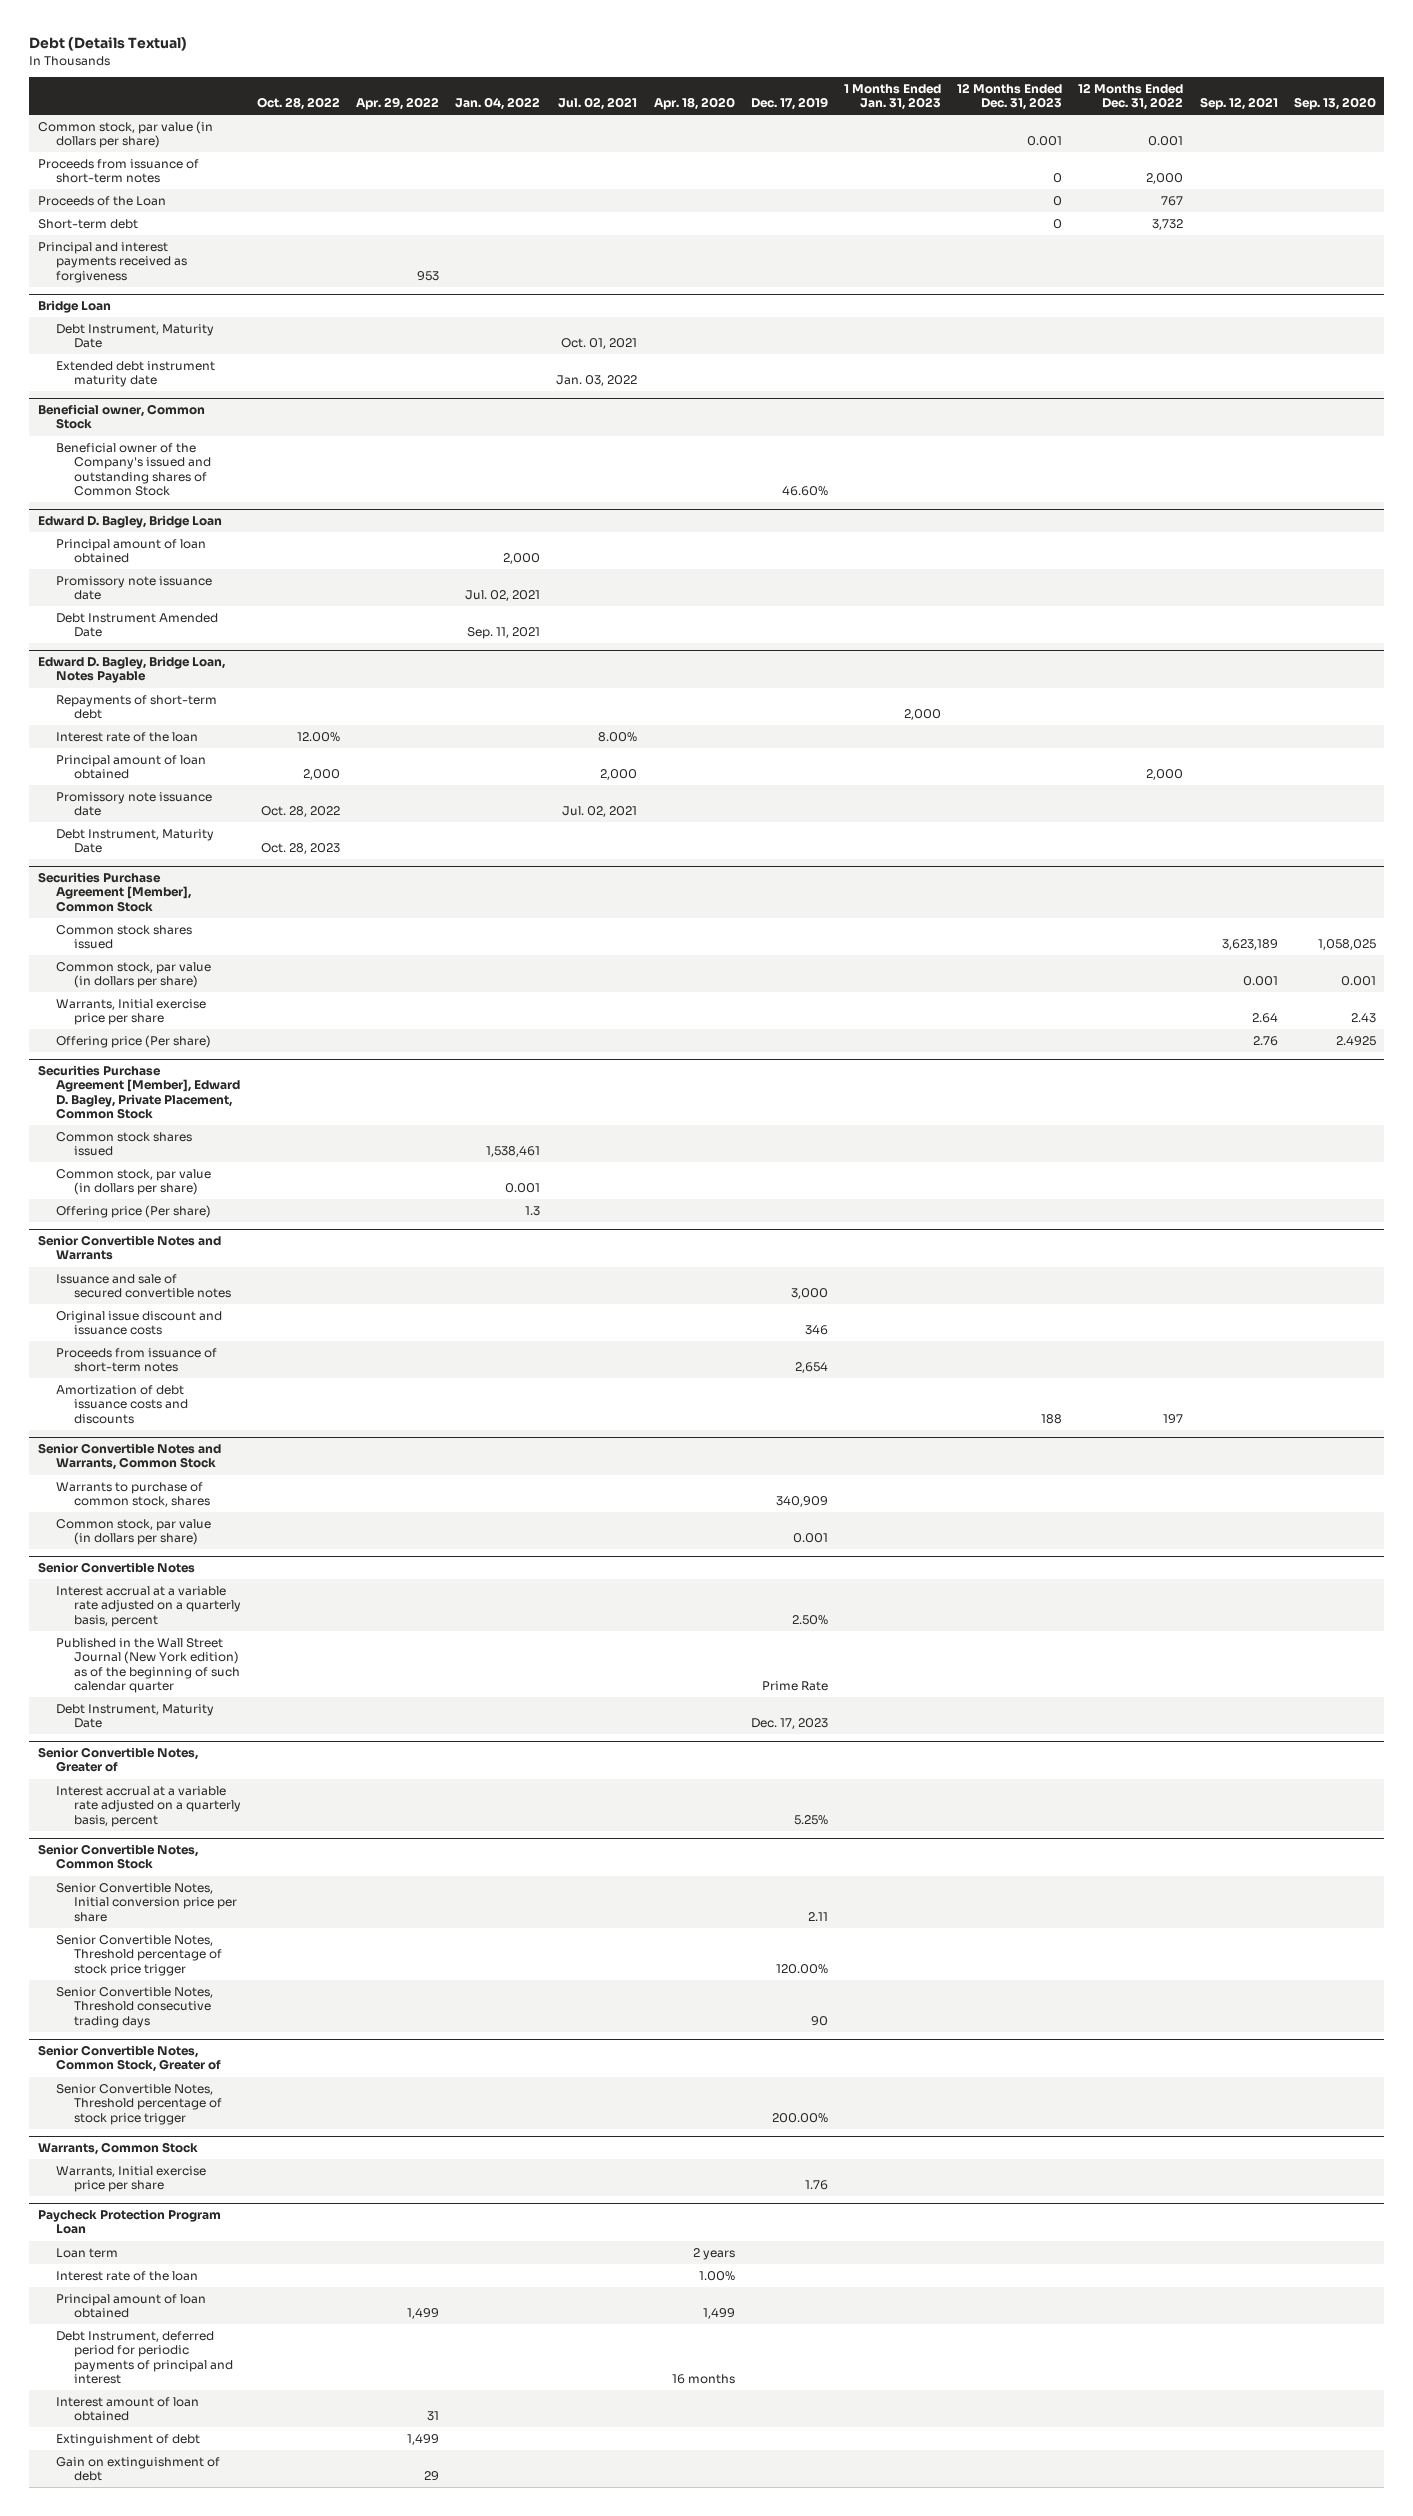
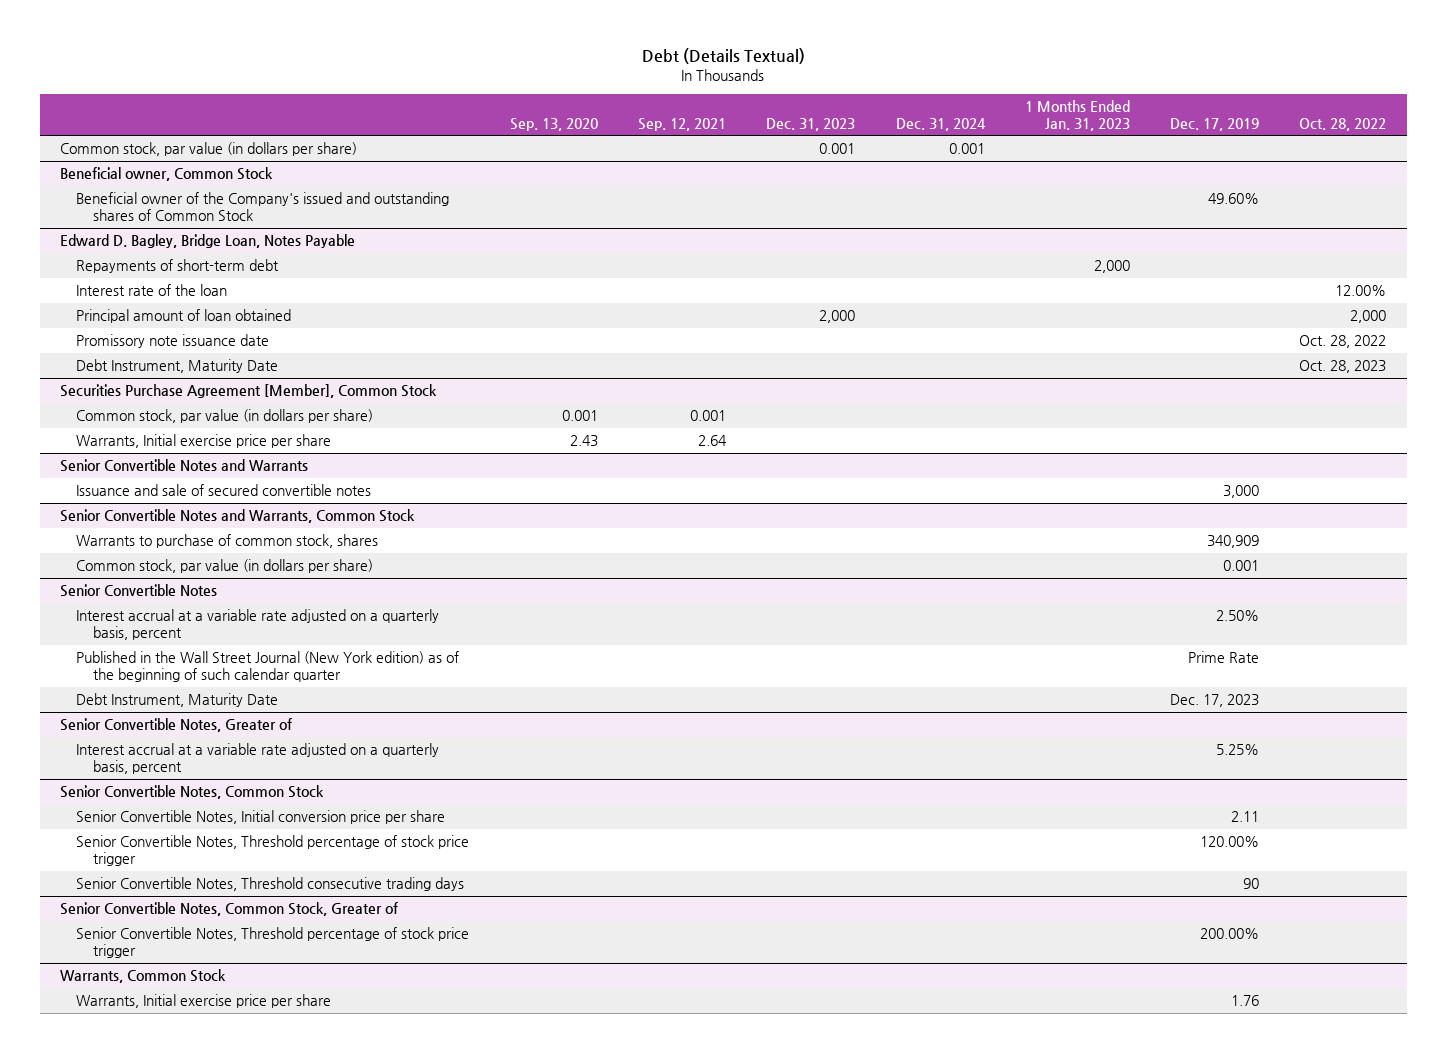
- | Oct. 28, 2022 | Apr. 29, 2022 | Jan. 04, 2022 | Jul. 02, 2021 | Apr. 18, 2020 | Dec. 17, 2019 | 1 Months Ended Jan. 31, 2023 | 12 Months Ended Dec. 31, 2023 | 12 Months Ended Dec. 31, 2022 | Sep. 12, 2021 | Sep. 13, 2020
+ | Sep. 13, 2020 | Sep. 12, 2021 | Dec. 31, 2023 | Dec. 31, 2024 | 1 Months Ended Jan. 31, 2023 | Dec. 17, 2019 | Oct. 28, 2022
- Proceeds from issuance of short-term notes | | | | | | | | 0 | 2,000 | |
- Proceeds of the Loan | | | | | | | | 0 | 767 | |
- Short-term debt | | | | | | | | 0 | 3,732 | |
- Principal and interest payments received as forgiveness | | 953 | | | | | | | | |
- Bridge Loan
- Debt Instrument, Maturity Date | | | | Oct. 01, 2021 | | | | | | |
- Extended debt instrument maturity date | | | | Jan. 03, 2022 | | | | | | |
@ Beneficial owner, Common Stock
- Beneficial owner of the Company's issued and outstanding shares of Common Stock | | | | | | 46.60% | | | | |
- Edward D. Bagley, Bridge Loan
- Principal amount of loan obtained | | | 2,000 | | | | | | | |
- Promissory note issuance date | | | Jul. 02, 2021 | | | | | | | |
- Debt Instrument Amended Date | | | Sep. 11, 2021 | | | | | | | |
@ Beneficial owner, Common Stock
+ Beneficial owner of the Company's issued and outstanding shares of Common Stock | | | | | | 49.60% |
@ Securities Purchase Agreement [Member], Common Stock
- Common stock shares issued | | | | | | | | | | 3,623,189 | 1,058,025
- Offering price (Per share) | | | | | | | | | | 2.76 | 2.4925
- Securities Purchase Agreement [Member], Edward D. Bagley, Private Placement, Common Stock
- Common stock shares issued | | | 1,538,461 | | | | | | | |
- Common stock, par value (in dollars per share) | | | 0.001 | | | | | | | |
- Offering price (Per share) | | | 1.3 | | | | | | | |
@ Senior Convertible Notes and Warrants
- Original issue discount and issuance costs | | | | | | 346 | | | | |
- Proceeds from issuance of short-term notes | | | | | | 2,654 | | | | |
- Amortization of debt issuance costs and discounts | | | | | | | | 188 | 197 | |
- Paycheck Protection Program Loan
- Loan term | | | | | 2 years | | | | | |
- Interest rate of the loan | | | | | 1.00% | | | | | |
- Principal amount of loan obtained | | 1,499 | | | 1,499 | | | | | |
- Debt Instrument, deferred period for periodic payments of principal and interest | | | | | 16 months | | | | | |
- Interest amount of loan obtained | | 31 | | | | | | | | |
- Extinguishment of debt | | 1,499 | | | | | | | | |
- Gain on extinguishment of debt | | 29 | | | | | | | | |

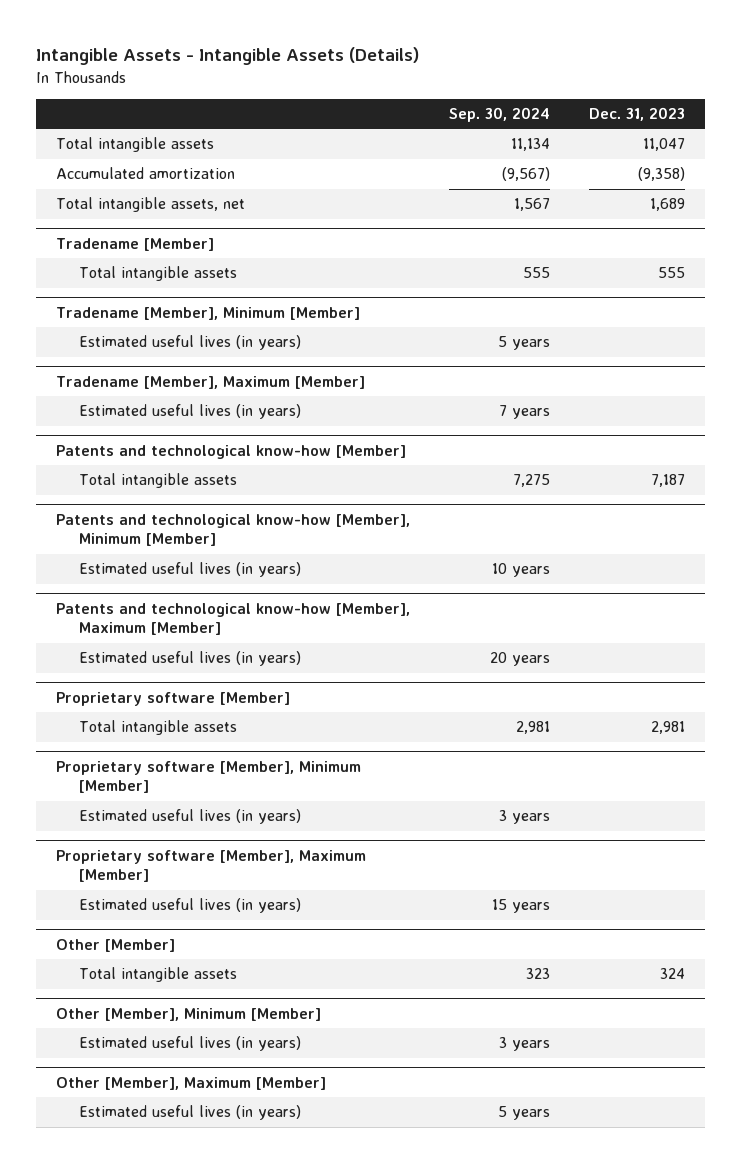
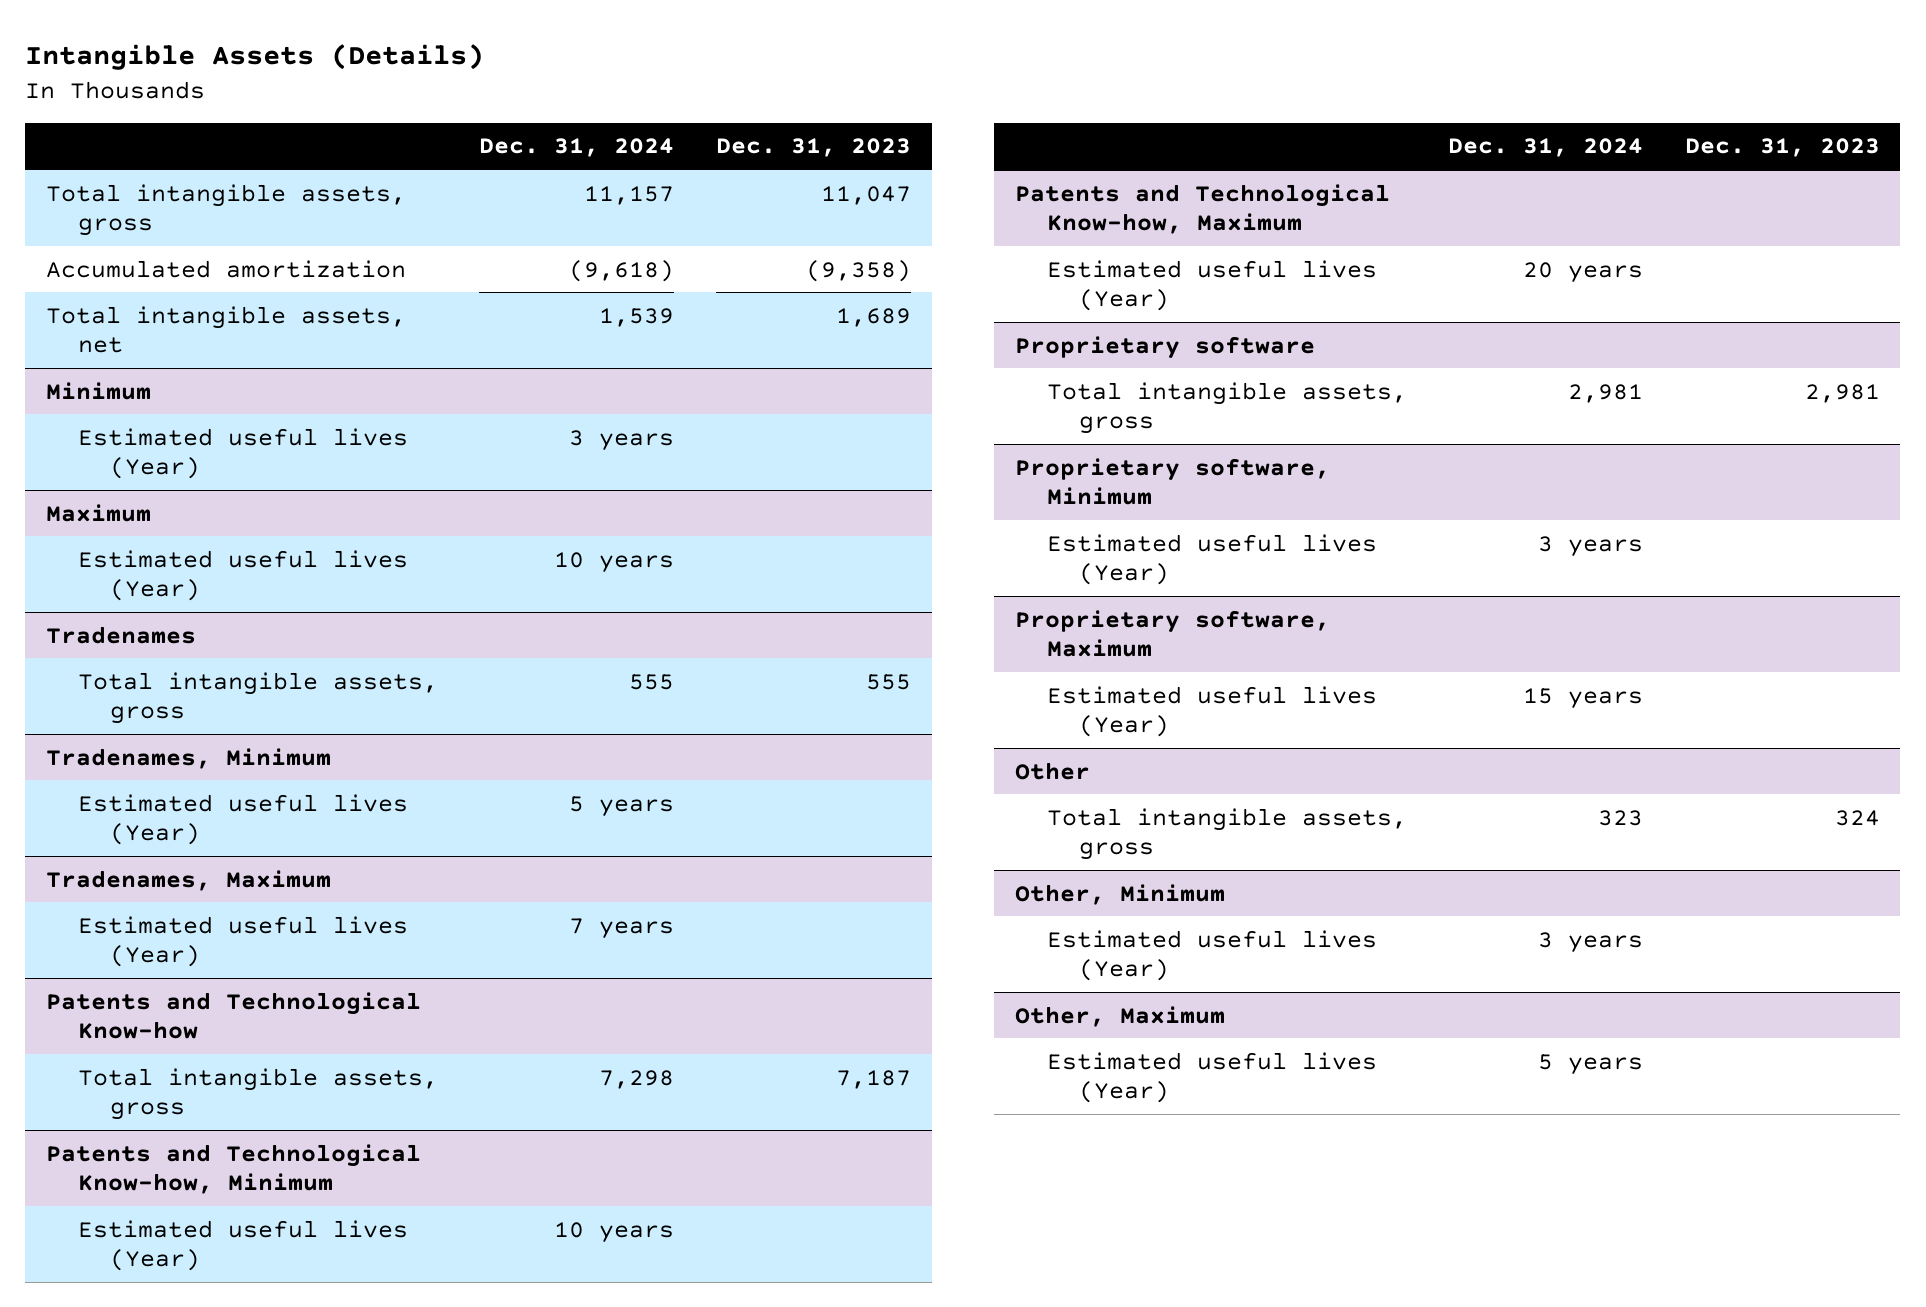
- Intangible Assets - Intangible Assets (Details)
+ Intangible Assets (Details)
- | Sep. 30, 2024 | Dec. 31, 2023
+ | Dec. 31, 2024 | Dec. 31, 2023
- Total intangible assets | 11,134 | 11,047
+ Total intangible assets, gross | 11,157 | 11,047
- Tradename [Member]
- Total intangible assets | 555 | 555
- Tradename [Member], Minimum [Member]
- Estimated useful lives (in years) | 5 years |
- Tradename [Member], Maximum [Member]
- Estimated useful lives (in years) | 7 years |
- Patents and technological know-how [Member]
- Total intangible assets | 7,275 | 7,187
- Patents and technological know-how [Member], Minimum [Member]
- Estimated useful lives (in years) | 10 years |
- Patents and technological know-how [Member], Maximum [Member]
- Estimated useful lives (in years) | 20 years |
- Proprietary software [Member]
- Total intangible assets | 2,981 | 2,981
- Proprietary software [Member], Minimum [Member]
- Estimated useful lives (in years) | 3 years |
- Proprietary software [Member], Maximum [Member]
- Estimated useful lives (in years) | 15 years |
- Other [Member]
- Total intangible assets | 323 | 324
- Other [Member], Minimum [Member]
- Estimated useful lives (in years) | 3 years |
- Other [Member], Maximum [Member]
- Estimated useful lives (in years) | 5 years |
+ Minimum
+ Estimated useful lives (Year) | 3 years |
+ Maximum
+ Estimated useful lives (Year) | 10 years |
+ Tradenames
+ Total intangible assets, gross | 555 | 555
+ Tradenames, Minimum
+ Estimated useful lives (Year) | 5 years |
+ Tradenames, Maximum
+ Estimated useful lives (Year) | 7 years |
+ Patents and Technological Know-how
+ Total intangible assets, gross | 7,298 | 7,187
+ Patents and Technological Know-how, Minimum
+ Estimated useful lives (Year) | 10 years |
+ Patents and Technological Know-how, Maximum
+ Estimated useful lives (Year) | 20 years |
+ Proprietary software
+ Total intangible assets, gross | 2,981 | 2,981
+ Proprietary software, Minimum
+ Estimated useful lives (Year) | 3 years |
+ Proprietary software, Maximum
+ Estimated useful lives (Year) | 15 years |
+ Other
+ Total intangible assets, gross | 323 | 324
+ Other, Minimum
+ Estimated useful lives (Year) | 3 years |
+ Other, Maximum
+ Estimated useful lives (Year) | 5 years |

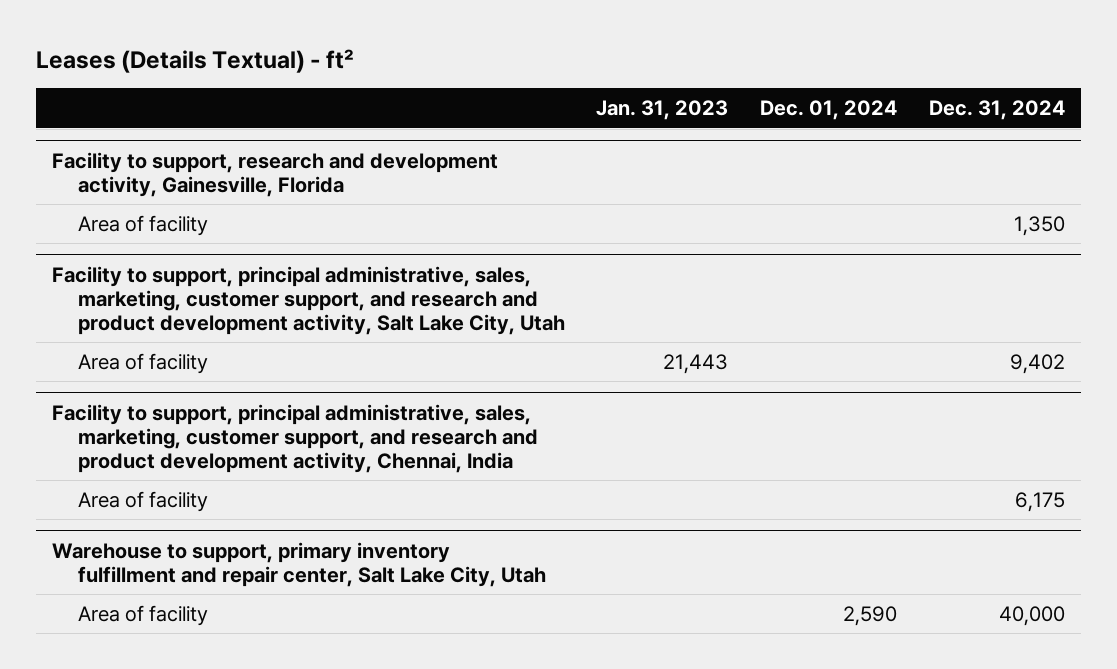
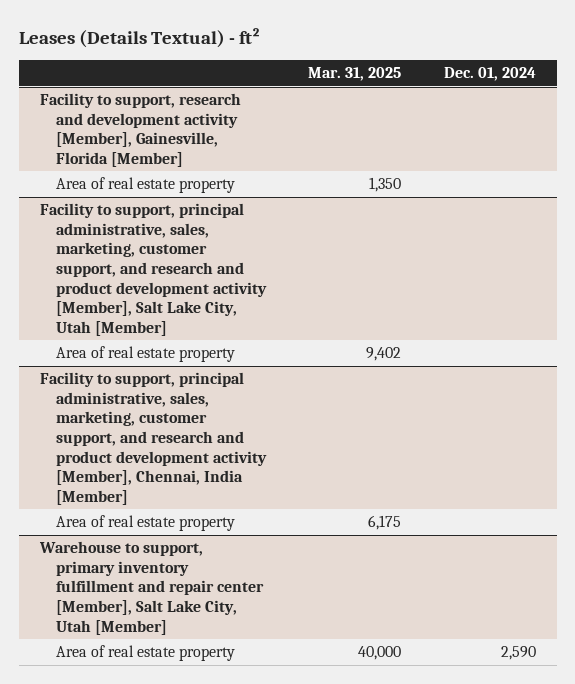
- | Jan. 31, 2023 | Dec. 01, 2024 | Dec. 31, 2024
+ | Mar. 31, 2025 | Dec. 01, 2024
- Facility to support, research and development activity, Gainesville, Florida
- Area of facility | | | 1,350
- Facility to support, principal administrative, sales, marketing, customer support, and research and product development activity, Salt Lake City, Utah
- Area of facility | 21,443 | | 9,402
- Facility to support, principal administrative, sales, marketing, customer support, and research and product development activity, Chennai, India
- Area of facility | | | 6,175
- Warehouse to support, primary inventory fulfillment and repair center, Salt Lake City, Utah
- Area of facility | | 2,590 | 40,000
+ Facility to support, research and development activity [Member], Gainesville, Florida [Member]
+ Area of real estate property | 1,350 |
+ Facility to support, principal administrative, sales, marketing, customer support, and research and product development activity [Member], Salt Lake City, Utah [Member]
+ Area of real estate property | 9,402 |
+ Facility to support, principal administrative, sales, marketing, customer support, and research and product development activity [Member], Chennai, India [Member]
+ Area of real estate property | 6,175 |
+ Warehouse to support, primary inventory fulfillment and repair center [Member], Salt Lake City, Utah [Member]
+ Area of real estate property | 40,000 | 2,590

